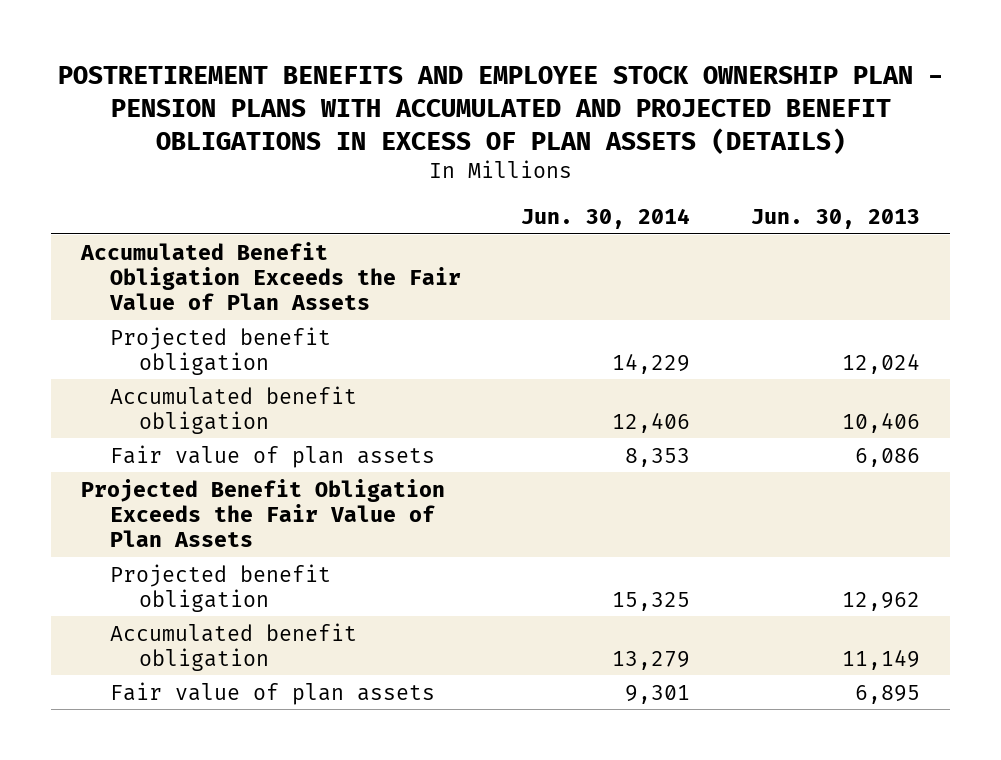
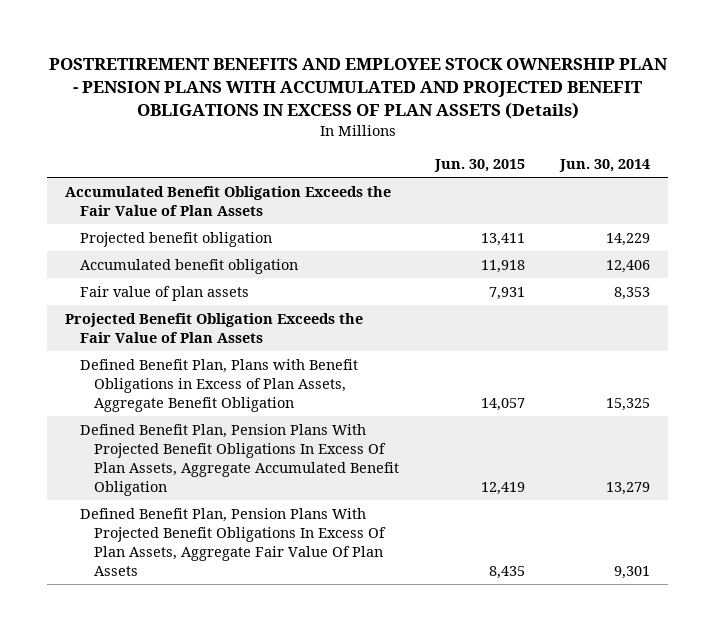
- POSTRETIREMENT BENEFITS AND EMPLOYEE STOCK OWNERSHIP PLAN - PENSION PLANS WITH ACCUMULATED AND PROJECTED BENEFIT OBLIGATIONS IN EXCESS OF PLAN ASSETS (DETAILS)
+ POSTRETIREMENT BENEFITS AND EMPLOYEE STOCK OWNERSHIP PLAN - PENSION PLANS WITH ACCUMULATED AND PROJECTED BENEFIT OBLIGATIONS IN EXCESS OF PLAN ASSETS (Details)
- | Jun. 30, 2014 | Jun. 30, 2013
+ | Jun. 30, 2015 | Jun. 30, 2014
- Projected benefit obligation | 15,325 | 12,962
- Accumulated benefit obligation | 13,279 | 11,149
- Fair value of plan assets | 9,301 | 6,895
+ Defined Benefit Plan, Plans with Benefit Obligations in Excess of Plan Assets, Aggregate Benefit Obligation | 14,057 | 15,325
+ Defined Benefit Plan, Pension Plans With Projected Benefit Obligations In Excess Of Plan Assets, Aggregate Accumulated Benefit Obligation | 12,419 | 13,279
+ Defined Benefit Plan, Pension Plans With Projected Benefit Obligations In Excess Of Plan Assets, Aggregate Fair Value Of Plan Assets | 8,435 | 9,301

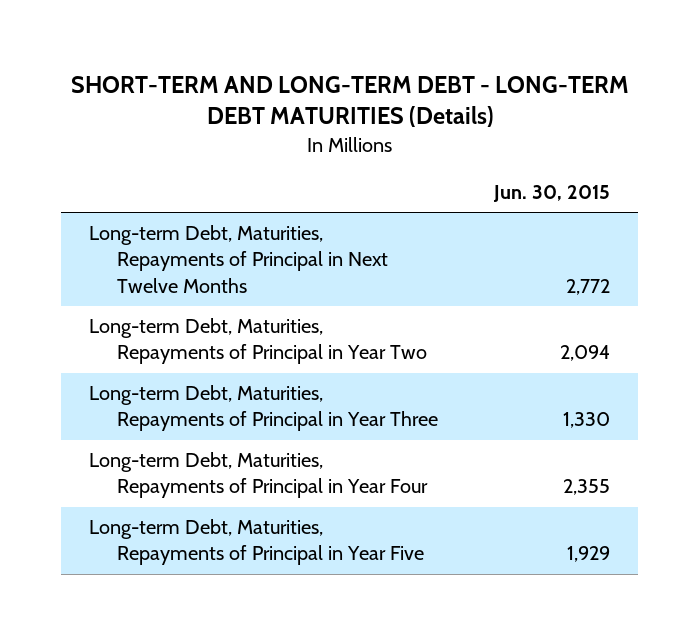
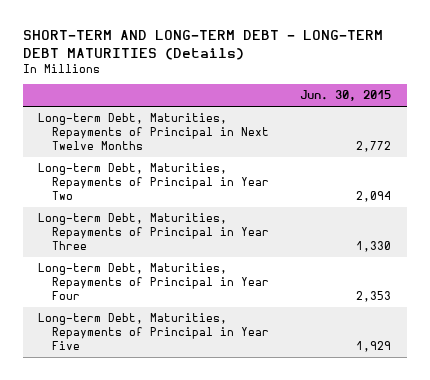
- Long-term Debt, Maturities, Repayments of Principal in Year Four | 2,355
+ Long-term Debt, Maturities, Repayments of Principal in Year Four | 2,353

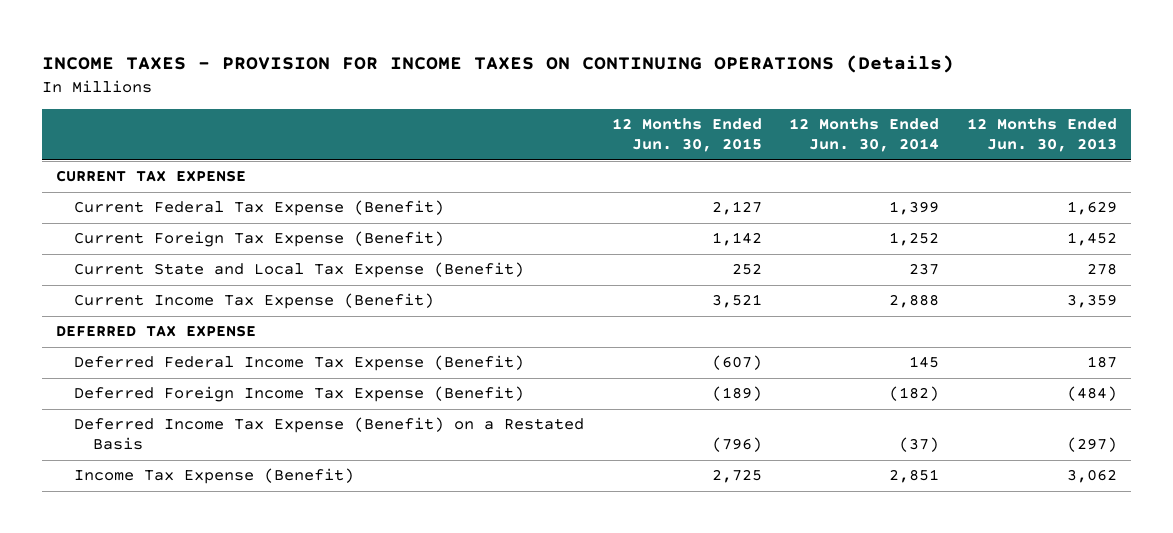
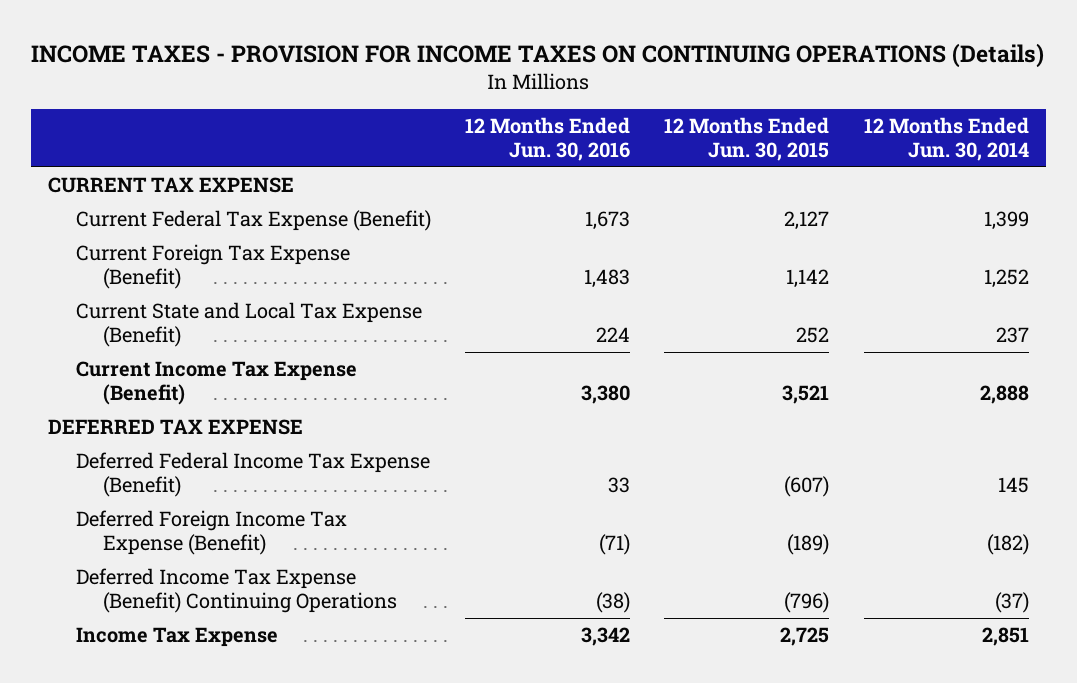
- | 12 Months Ended Jun. 30, 2015 | 12 Months Ended Jun. 30, 2014 | 12 Months Ended Jun. 30, 2013
+ | 12 Months Ended Jun. 30, 2016 | 12 Months Ended Jun. 30, 2015 | 12 Months Ended Jun. 30, 2014
- Deferred Income Tax Expense (Benefit) on a Restated Basis | (796) | (37) | (297)
- Income Tax Expense (Benefit) | 2,725 | 2,851 | 3,062
+ Deferred Income Tax Expense (Benefit) Continuing Operations | (38) | (796) | (37)
+ Income Tax Expense | 3,342 | 2,725 | 2,851

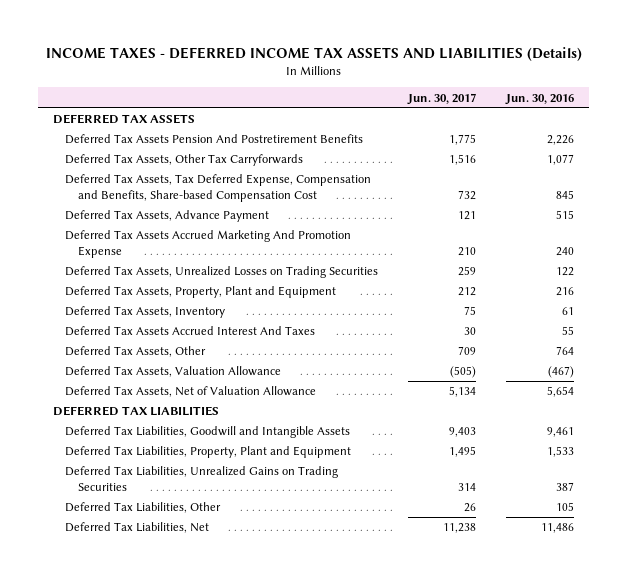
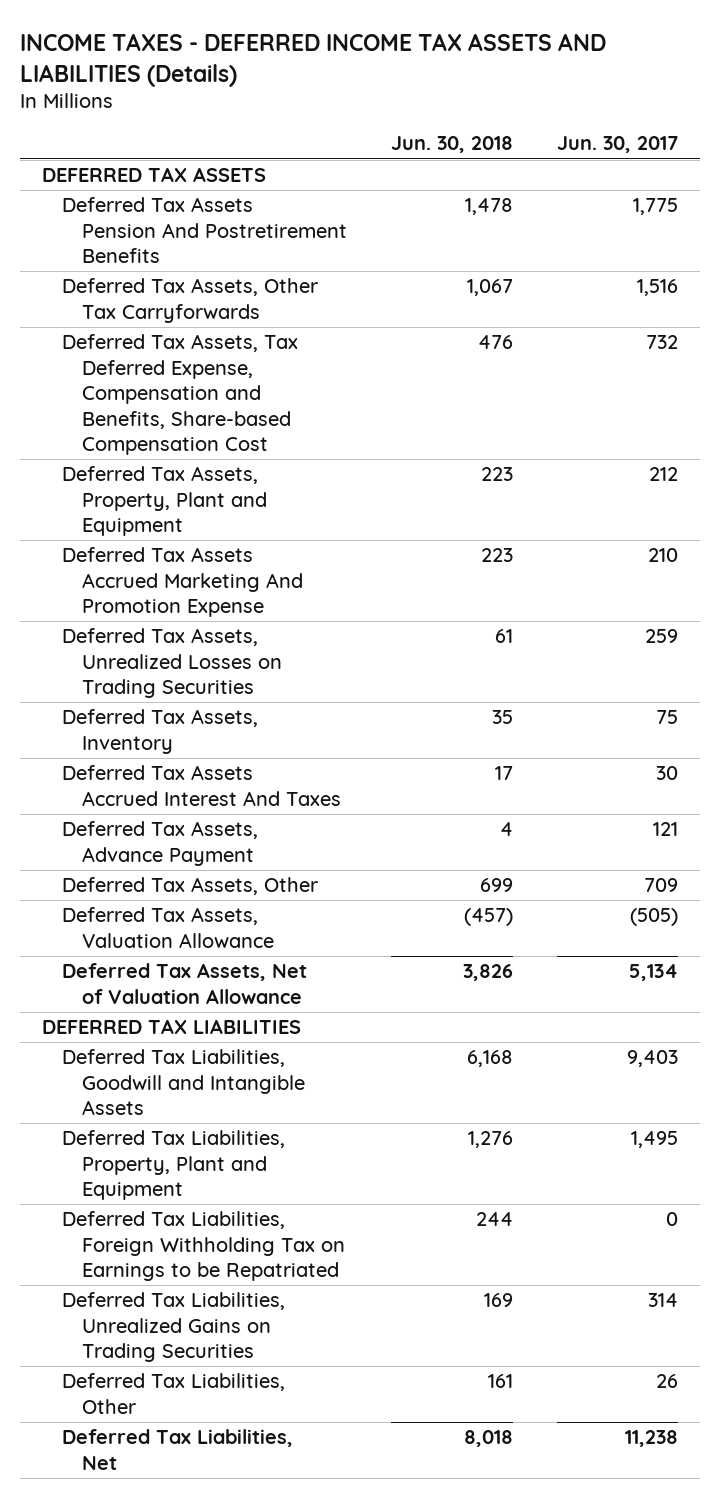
- | Jun. 30, 2017 | Jun. 30, 2016
+ | Jun. 30, 2018 | Jun. 30, 2017
moved up: Deferred Tax Assets, Property, Plant and Equipment | 223 | 212
moved down: Deferred Tax Assets, Advance Payment | 4 | 121
+ Deferred Tax Liabilities, Foreign Withholding Tax on Earnings to be Repatriated | 244 | 0

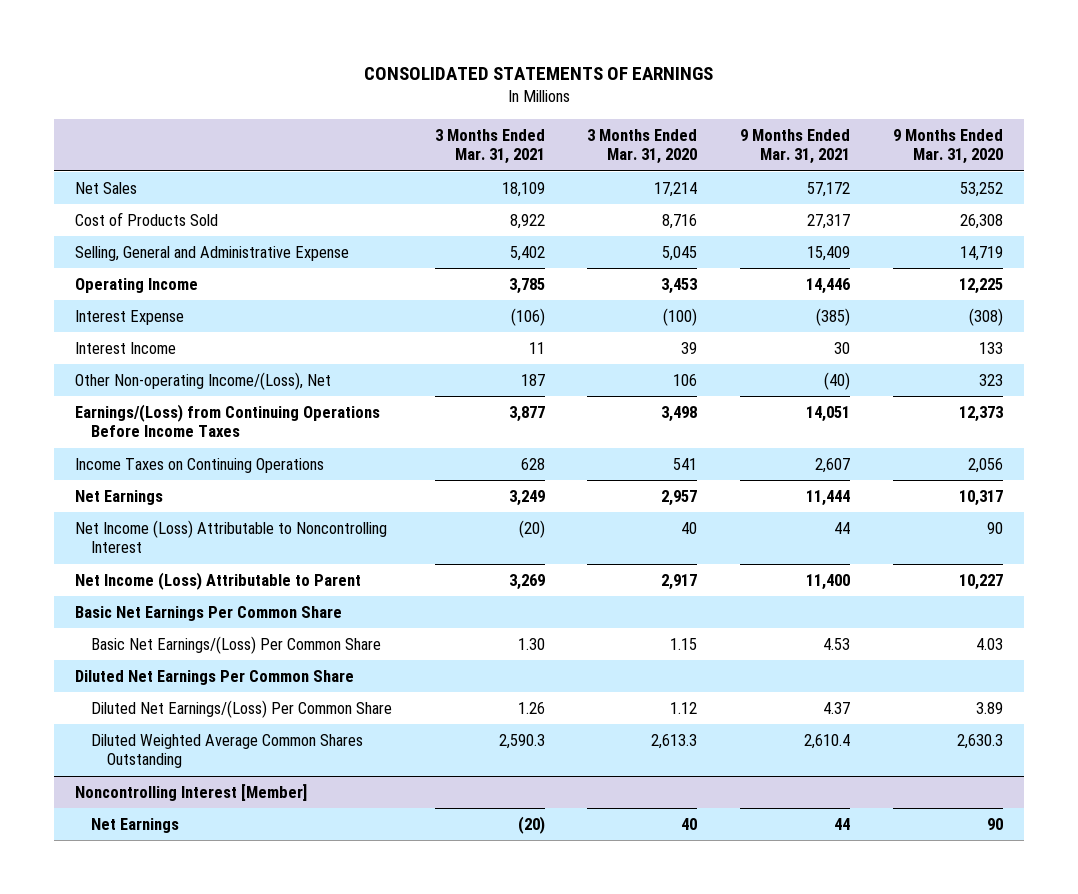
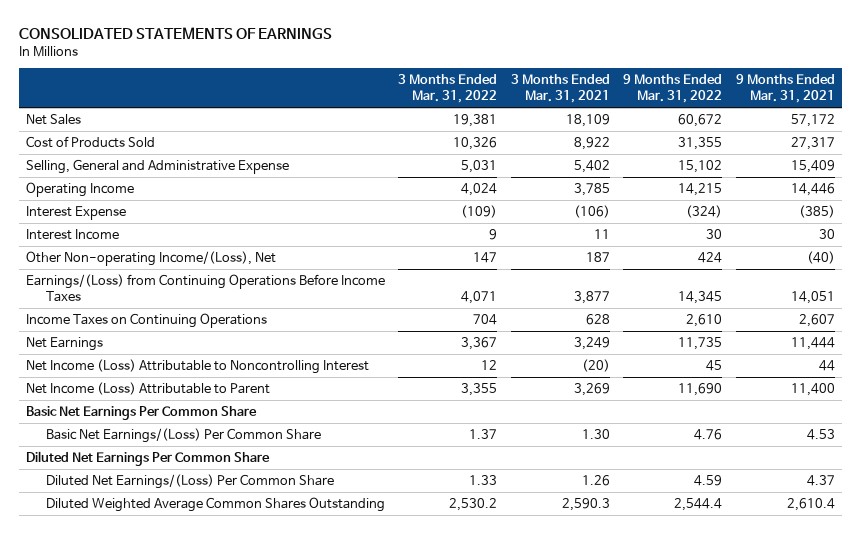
- | 3 Months Ended Mar. 31, 2021 | 3 Months Ended Mar. 31, 2020 | 9 Months Ended Mar. 31, 2021 | 9 Months Ended Mar. 31, 2020
+ | 3 Months Ended Mar. 31, 2022 | 3 Months Ended Mar. 31, 2021 | 9 Months Ended Mar. 31, 2022 | 9 Months Ended Mar. 31, 2021
- Noncontrolling Interest [Member]
- Net Earnings | (20) | 40 | 44 | 90

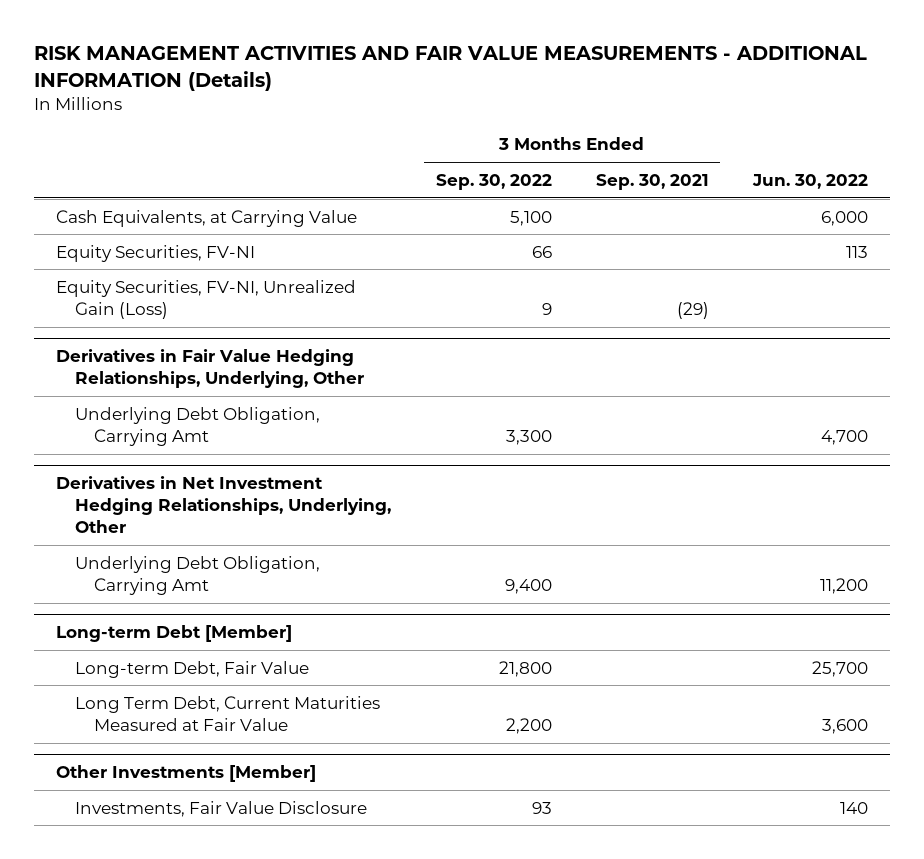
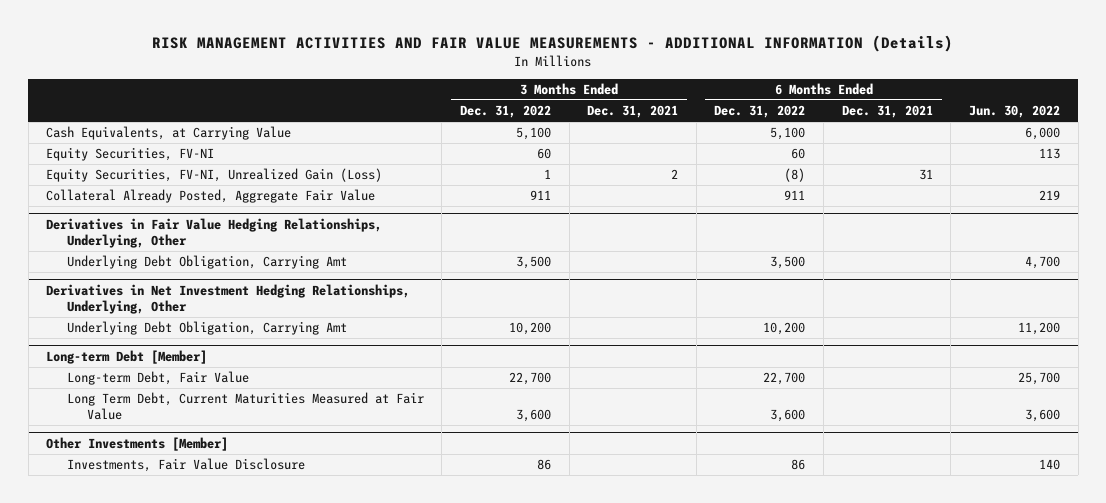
- | 3 Months Ended Sep. 30, 2022 | 3 Months Ended Sep. 30, 2021 | Jun. 30, 2022
+ | 3 Months Ended Dec. 31, 2022 | 3 Months Ended Dec. 31, 2021 | 6 Months Ended Dec. 31, 2022 | 6 Months Ended Dec. 31, 2021 | Jun. 30, 2022
+ Collateral Already Posted, Aggregate Fair Value | 911 | | 911 | | 219

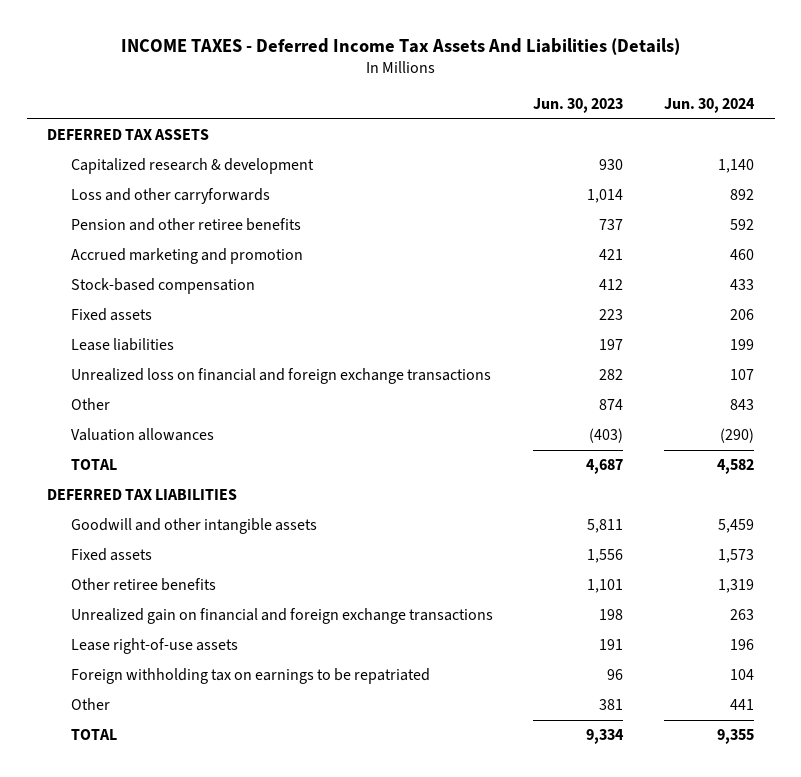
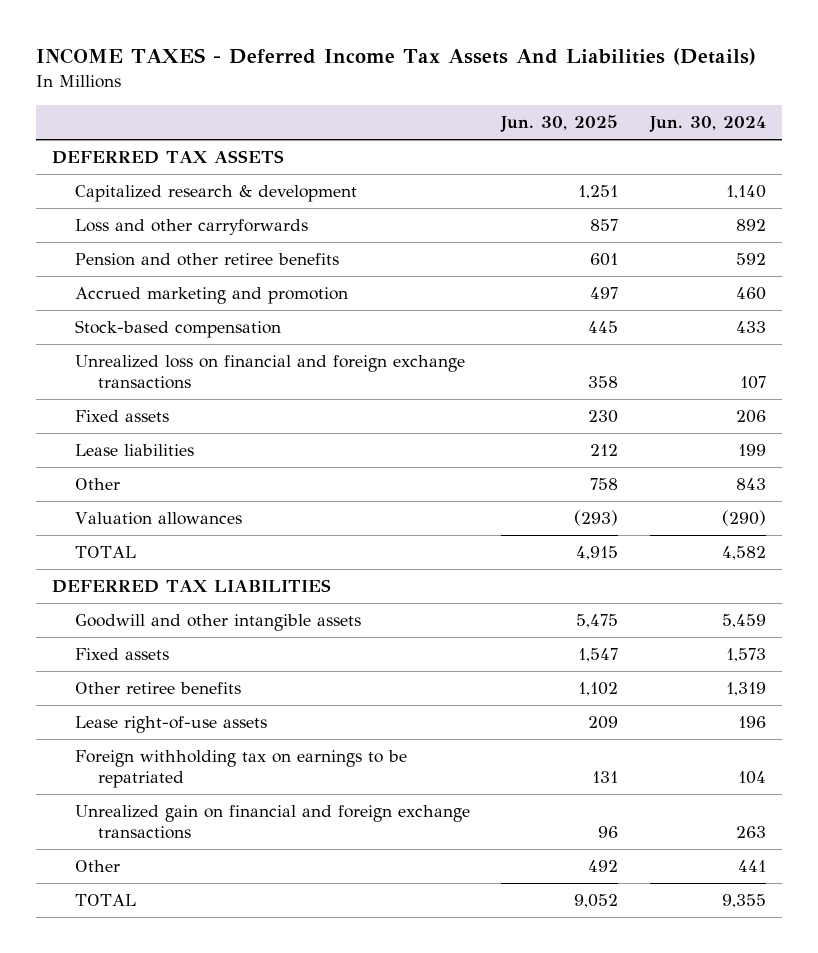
- | Jun. 30, 2023 | Jun. 30, 2024
+ | Jun. 30, 2025 | Jun. 30, 2024
moved up: Unrealized loss on financial and foreign exchange transactions | 358 | 107
moved down: Unrealized gain on financial and foreign exchange transactions | 96 | 263

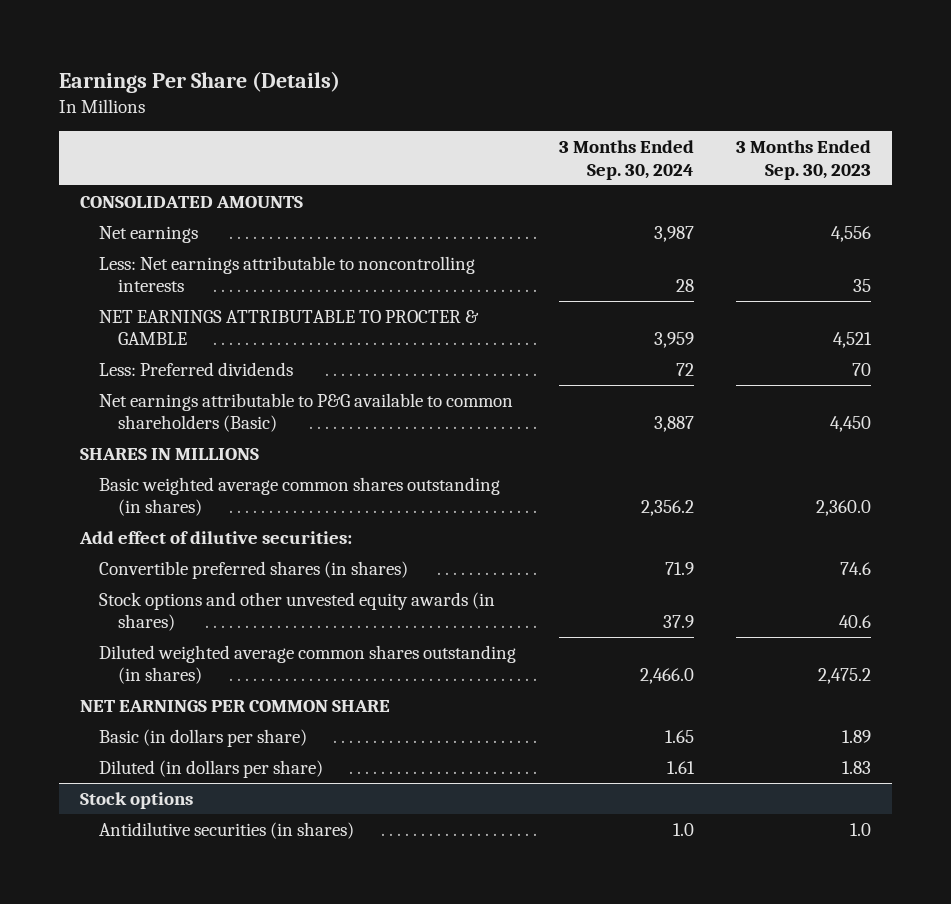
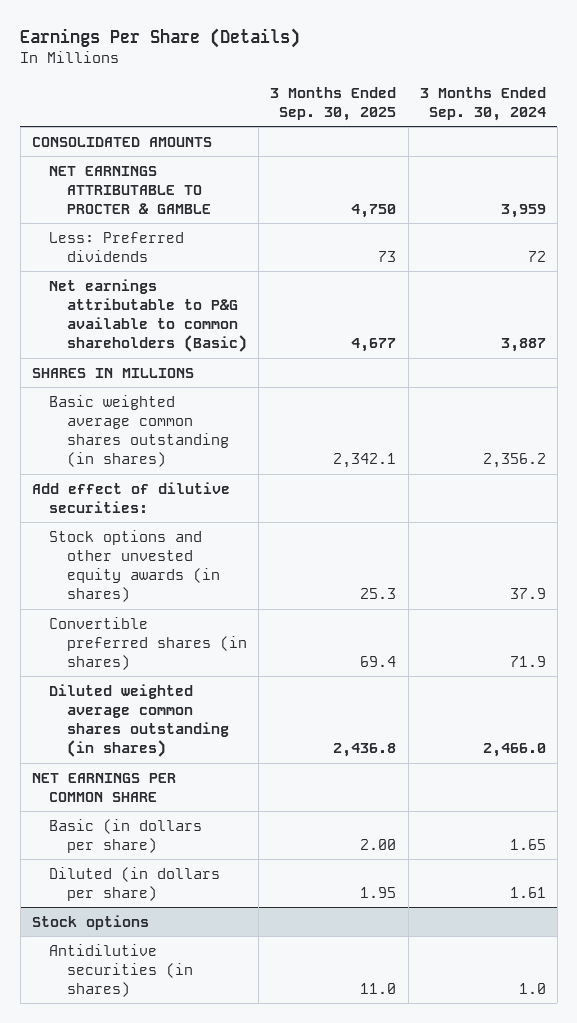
- | 3 Months Ended Sep. 30, 2024 | 3 Months Ended Sep. 30, 2023
+ | 3 Months Ended Sep. 30, 2025 | 3 Months Ended Sep. 30, 2024
- Net earnings | 3,987 | 4,556
- Less: Net earnings attributable to noncontrolling interests | 28 | 35
moved down: Convertible preferred shares (in shares) | 69.4 | 71.9

